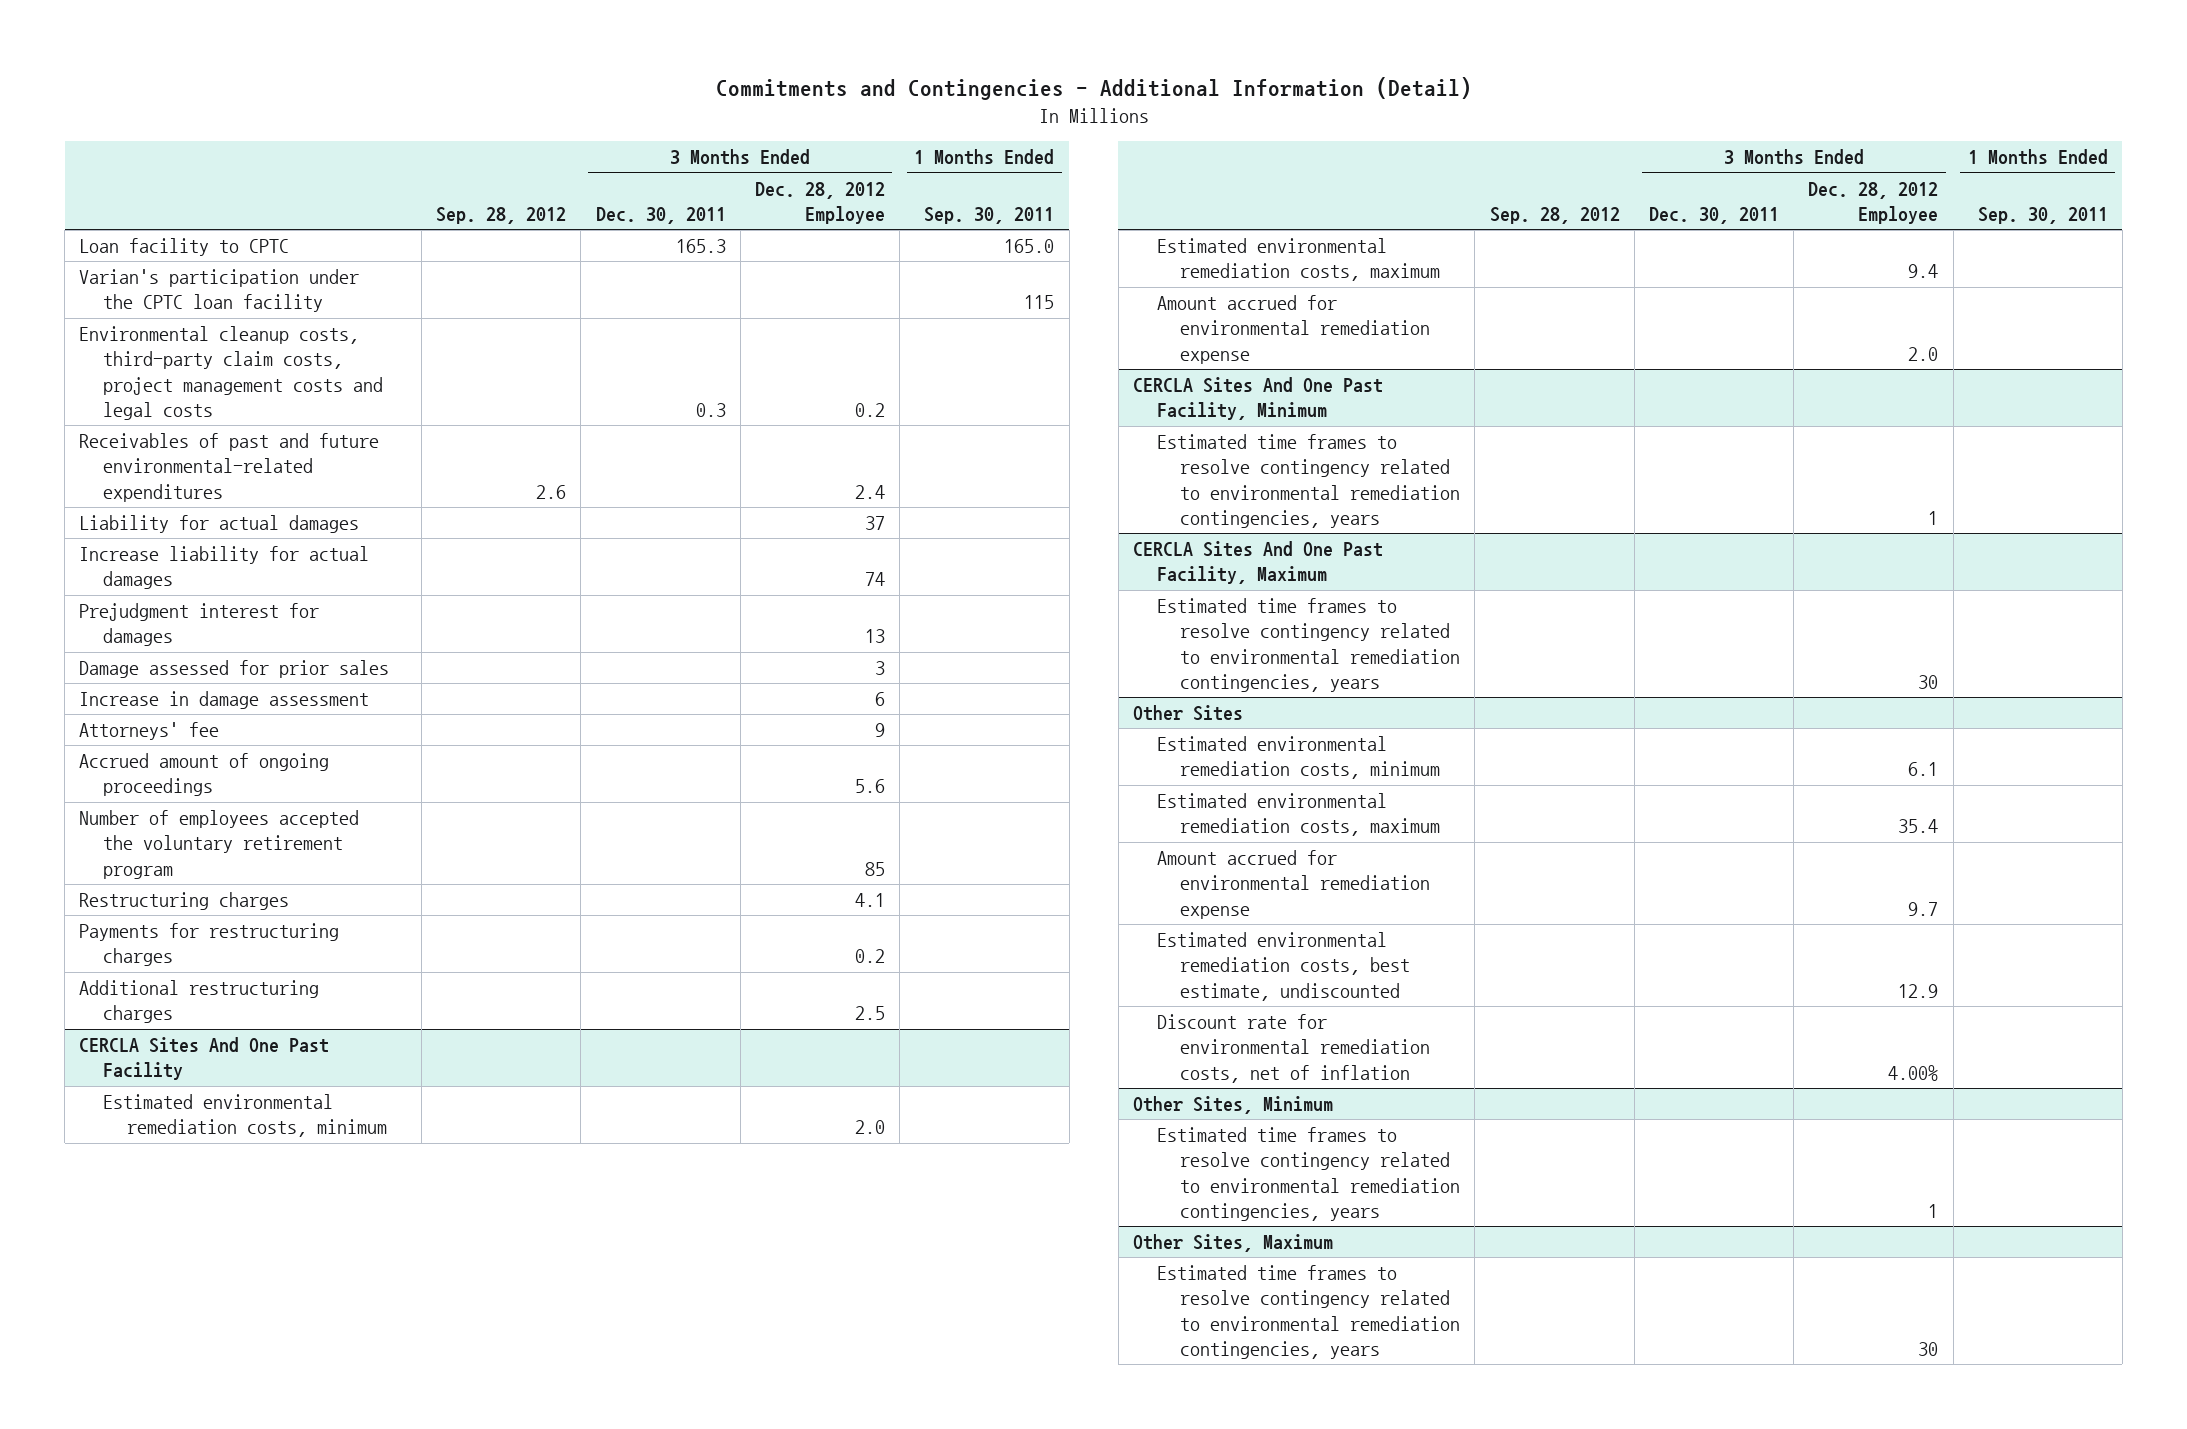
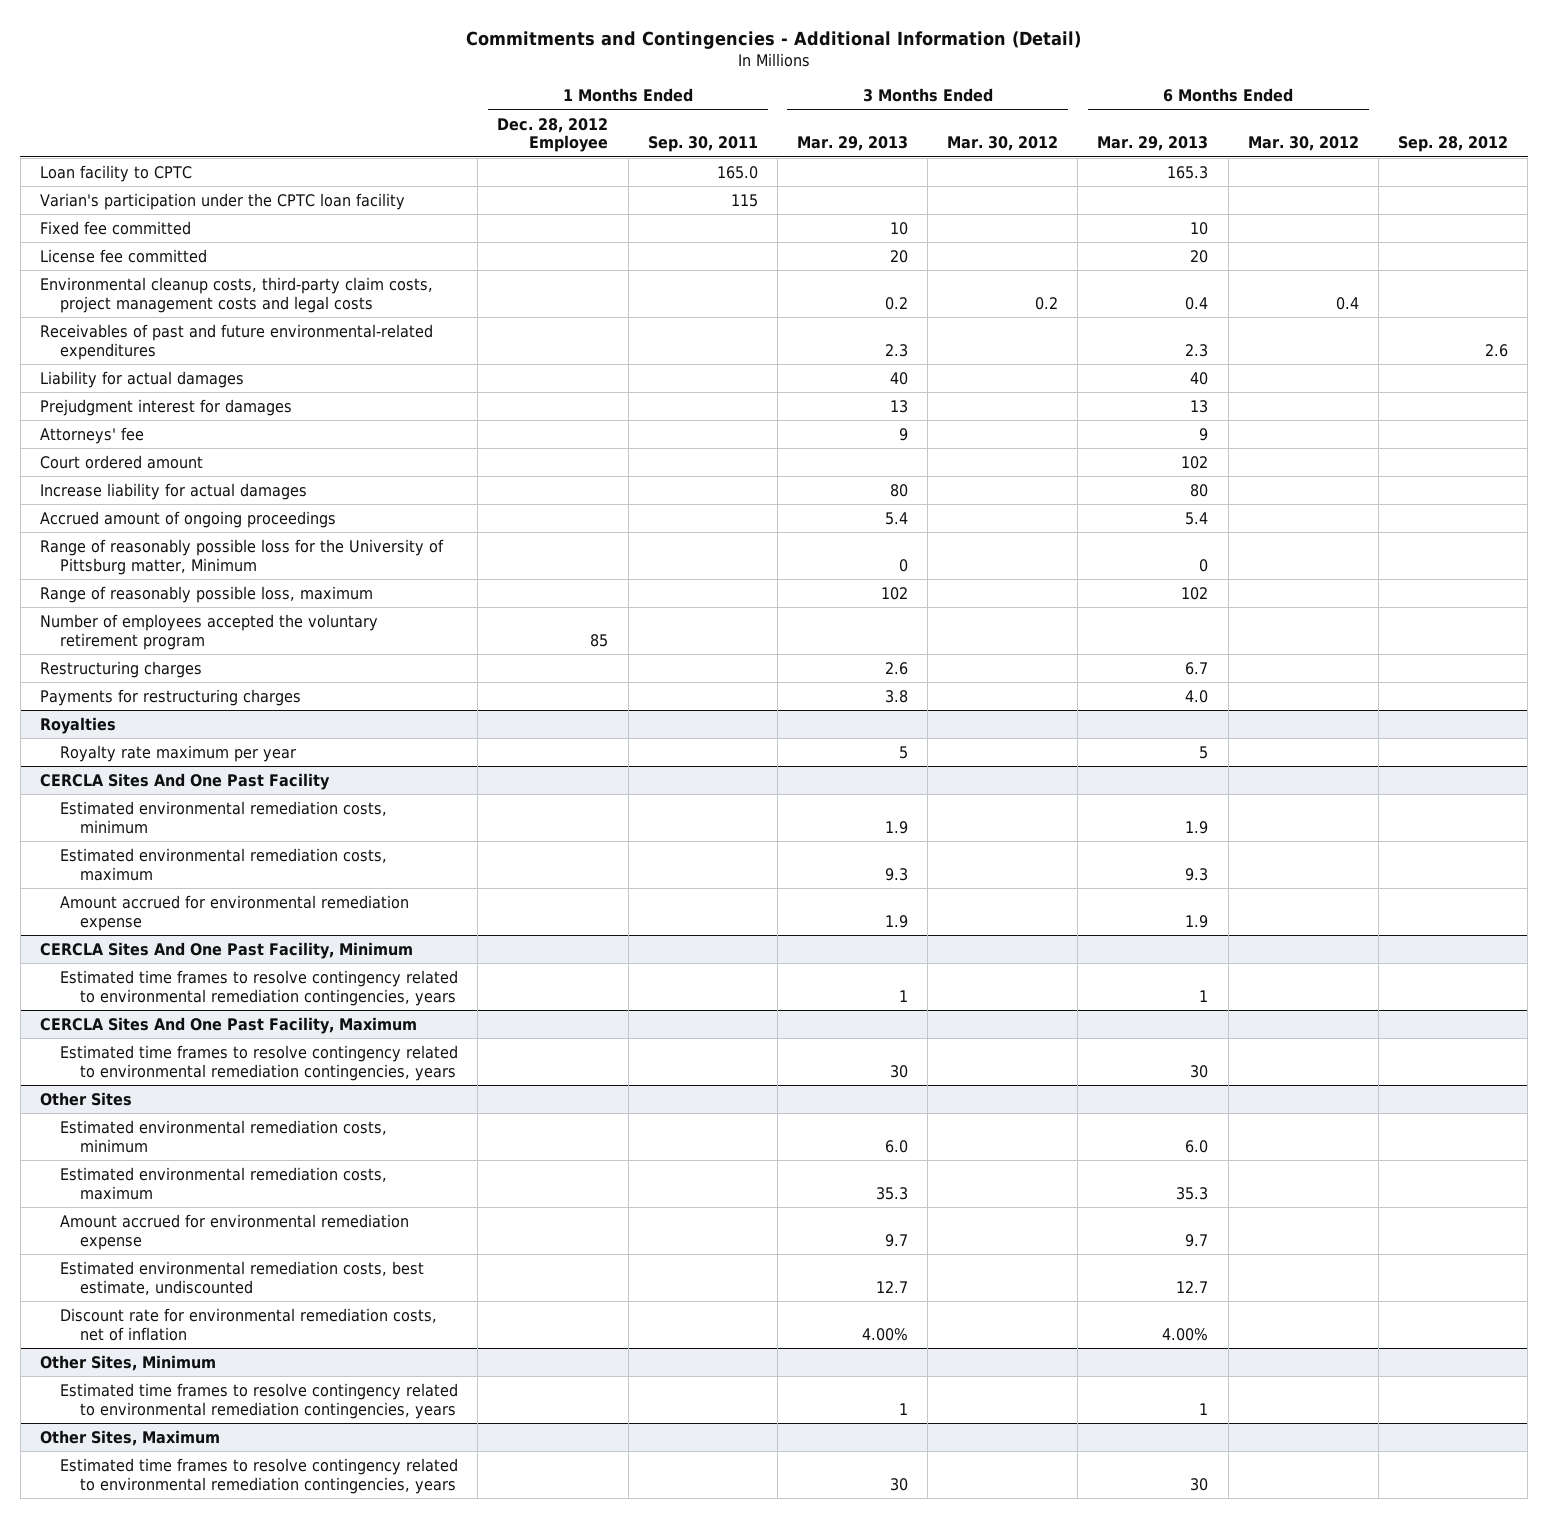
- | Sep. 28, 2012 | 3 Months Ended Dec. 30, 2011 | 3 Months Ended Dec. 28, 2012 Employee | 1 Months Ended Sep. 30, 2011
+ | 1 Months Ended Dec. 28, 2012 Employee | 1 Months Ended Sep. 30, 2011 | 3 Months Ended Mar. 29, 2013 | 3 Months Ended Mar. 30, 2012 | 6 Months Ended Mar. 29, 2013 | 6 Months Ended Mar. 30, 2012 | Sep. 28, 2012
+ Fixed fee committed | | | 10 | | 10 | |
+ License fee committed | | | 20 | | 20 | |
- Damage assessed for prior sales | | | 3 |
- Increase in damage assessment | | | 6 |
+ Court ordered amount | | | | | 102 | |
moved down: Increase liability for actual damages | | | 80 | | 80 | |
+ Range of reasonably possible loss for the University of Pittsburg matter, Minimum | | | 0 | | 0 | |
+ Range of reasonably possible loss, maximum | | | 102 | | 102 | |
- Additional restructuring charges | | | 2.5 |
+ Royalties
+ Royalty rate maximum per year | | | 5 | | 5 | |

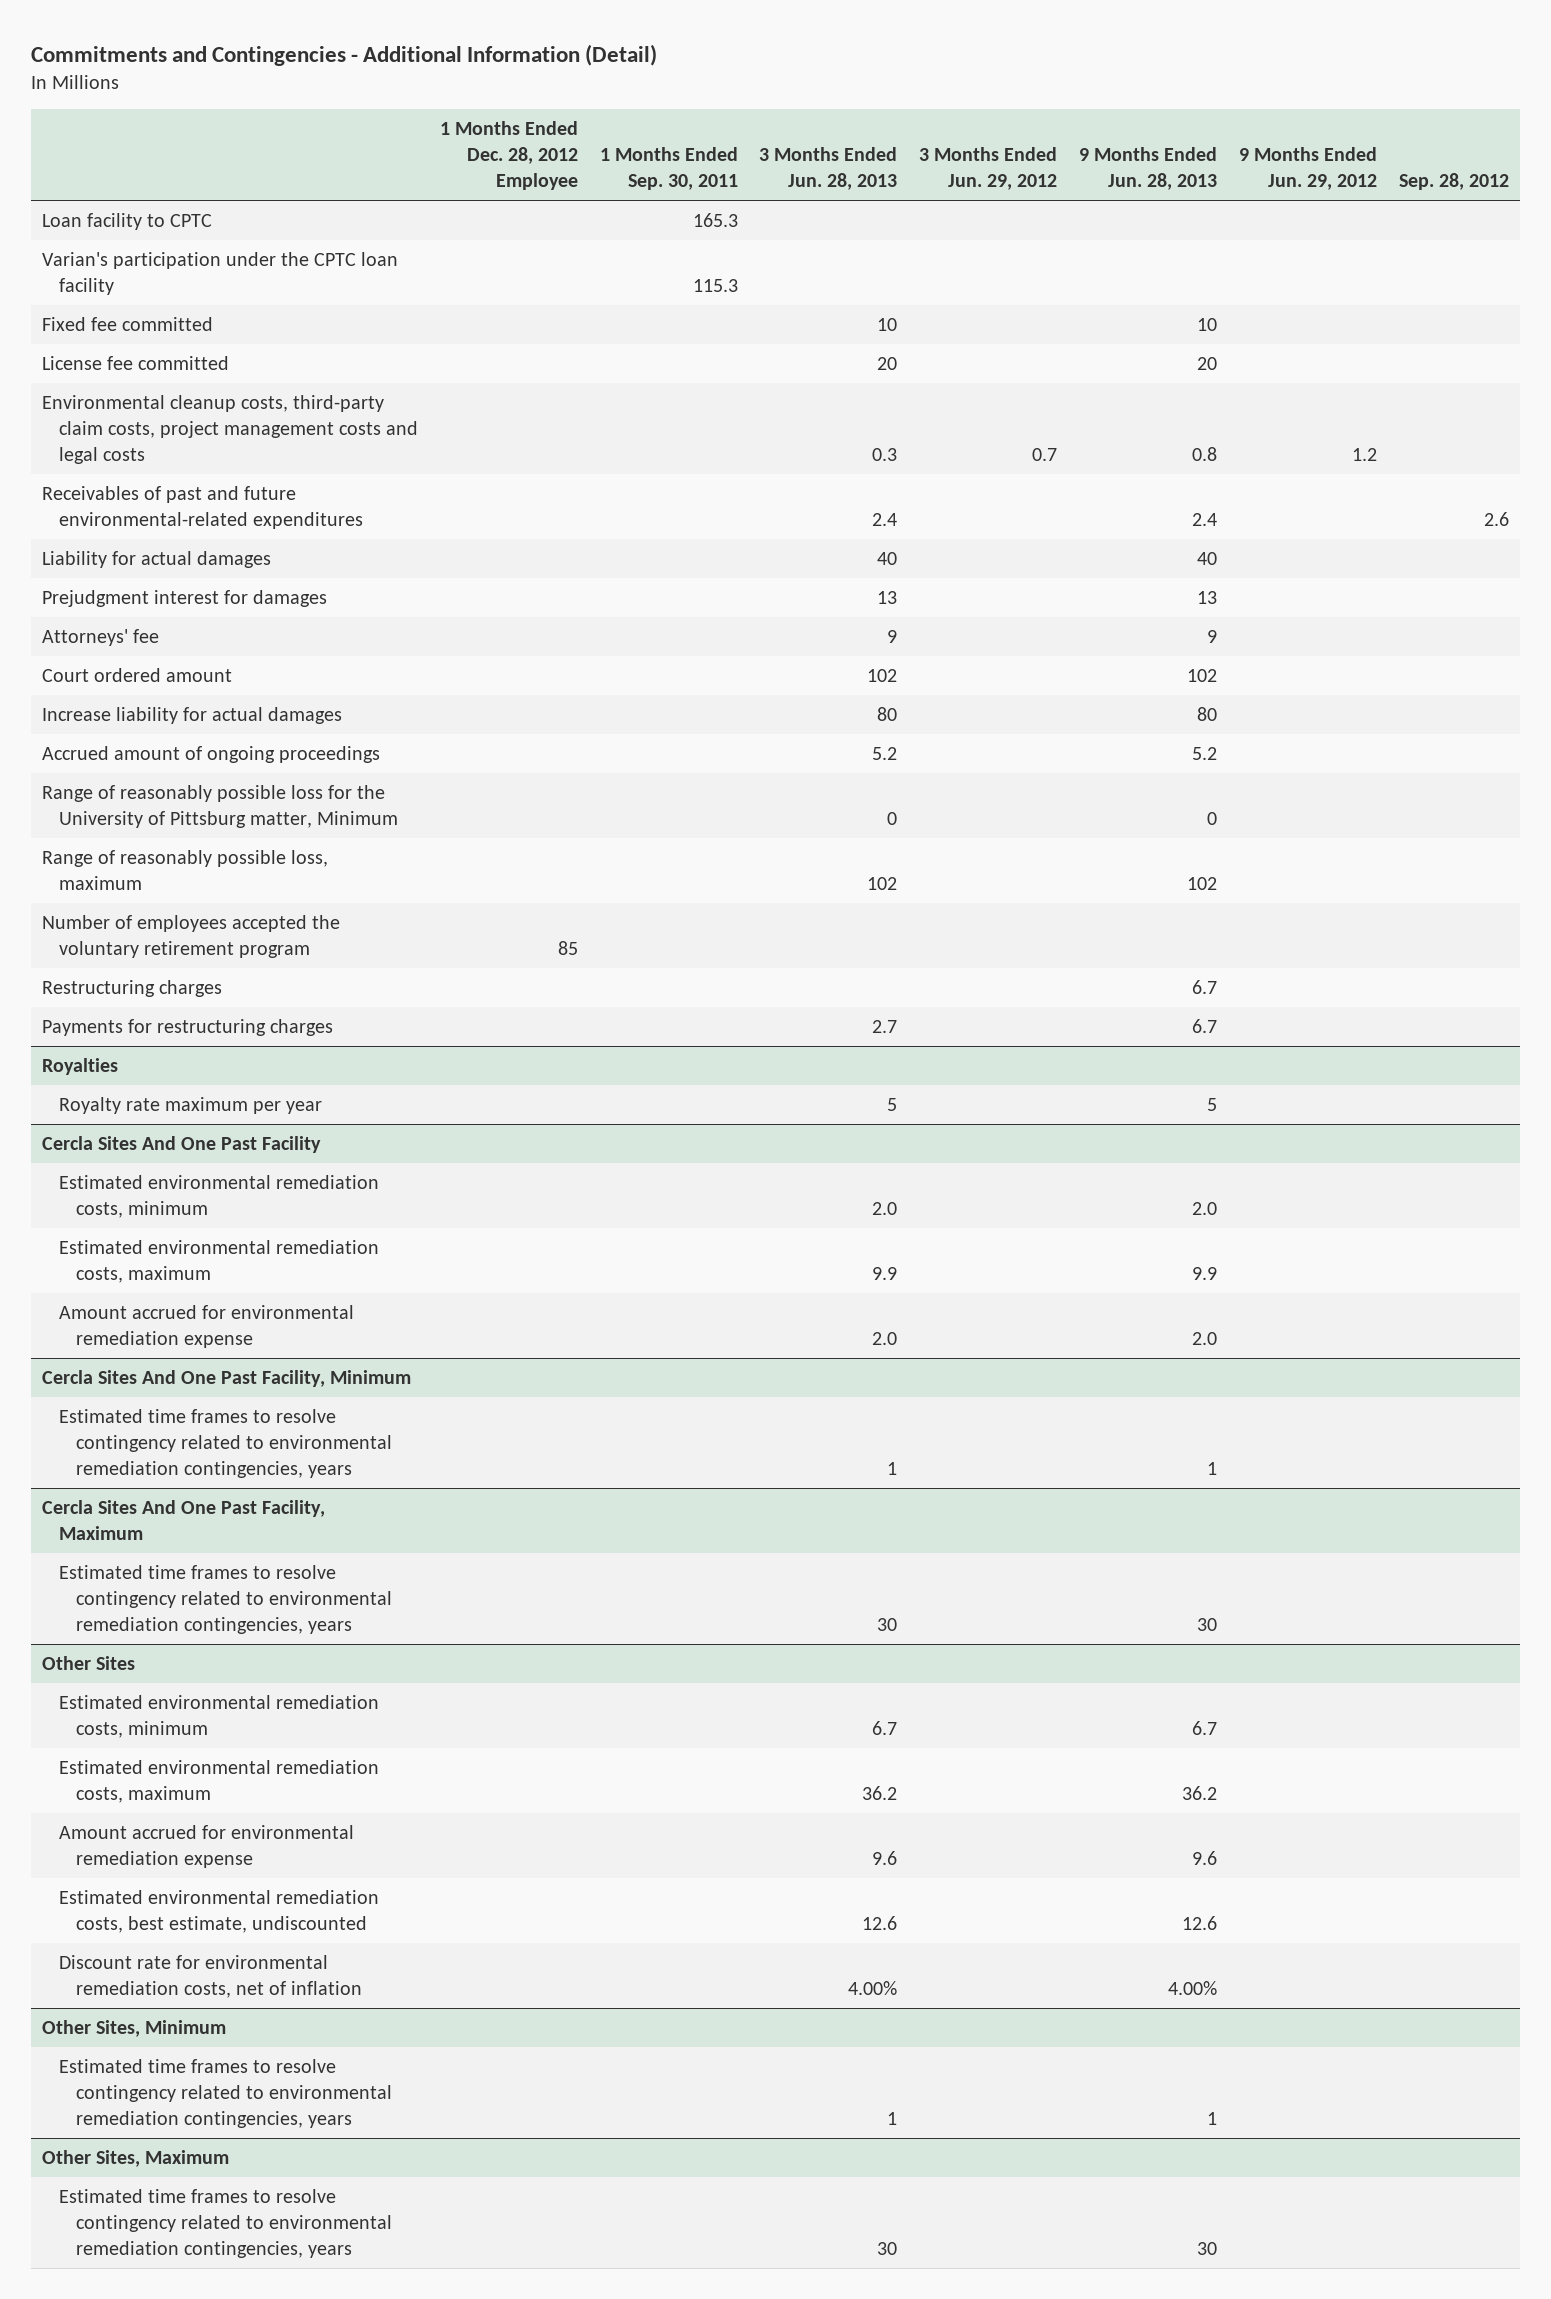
- | 1 Months Ended Dec. 28, 2012 Employee | 1 Months Ended Sep. 30, 2011 | 3 Months Ended Mar. 29, 2013 | 3 Months Ended Mar. 30, 2012 | 6 Months Ended Mar. 29, 2013 | 6 Months Ended Mar. 30, 2012 | Sep. 28, 2012
+ | 1 Months Ended Dec. 28, 2012 Employee | 1 Months Ended Sep. 30, 2011 | 3 Months Ended Jun. 28, 2013 | 3 Months Ended Jun. 29, 2012 | 9 Months Ended Jun. 28, 2013 | 9 Months Ended Jun. 29, 2012 | Sep. 28, 2012
- Loan facility to CPTC | | 165.0 | | | 165.3 | |
- Varian's participation under the CPTC loan facility | | 115 | | | | |
+ Loan facility to CPTC | | 165.3 | | | | |
+ Varian's participation under the CPTC loan facility | | 115.3 | | | | |
- CERCLA Sites And One Past Facility
+ Cercla Sites And One Past Facility
- CERCLA Sites And One Past Facility, Minimum
+ Cercla Sites And One Past Facility, Minimum
- CERCLA Sites And One Past Facility, Maximum
+ Cercla Sites And One Past Facility, Maximum

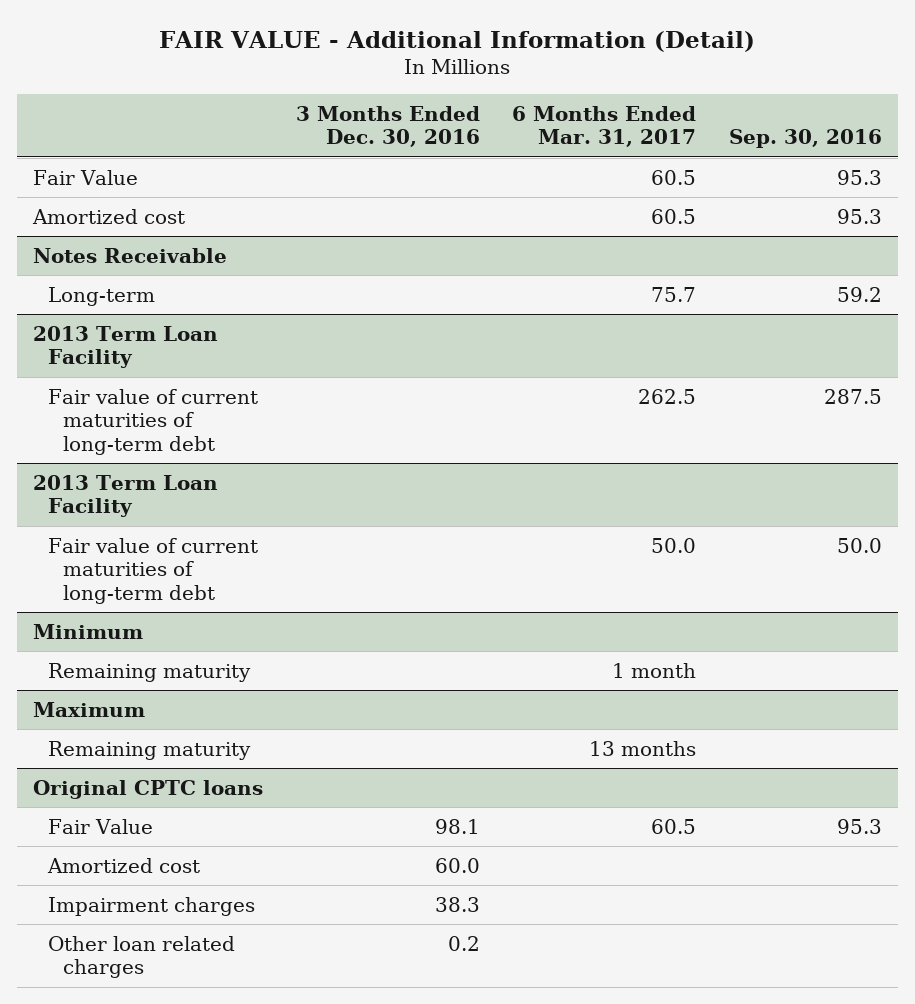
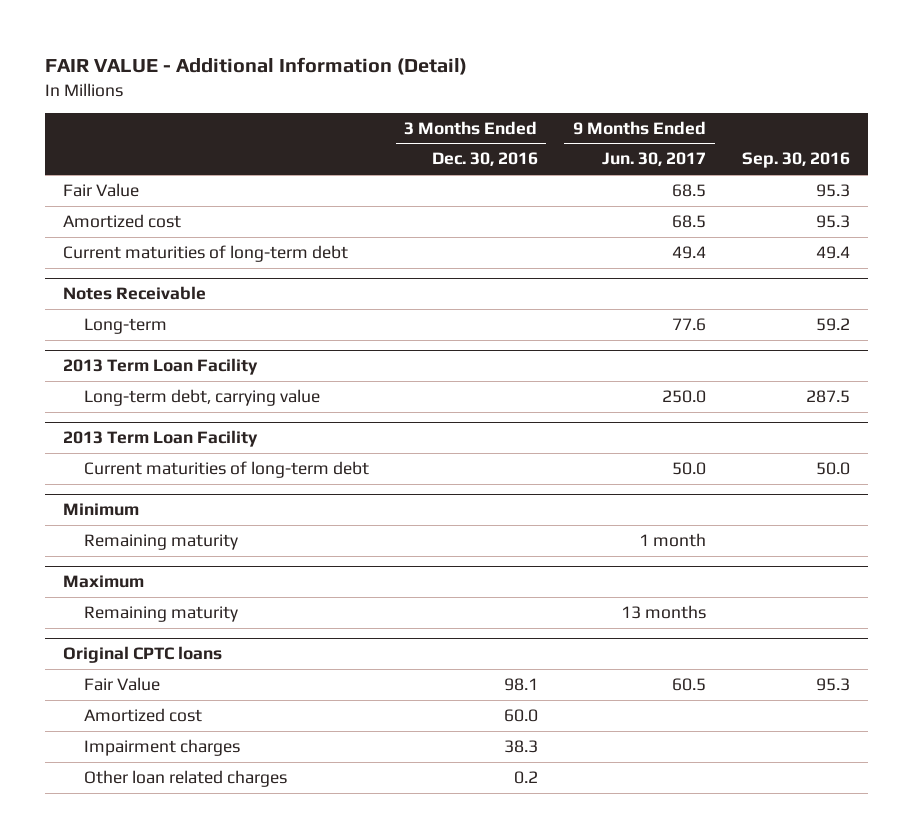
- | 3 Months Ended Dec. 30, 2016 | 6 Months Ended Mar. 31, 2017 | Sep. 30, 2016
+ | 3 Months Ended Dec. 30, 2016 | 9 Months Ended Jun. 30, 2017 | Sep. 30, 2016
+ Current maturities of long-term debt | | 49.4 | 49.4
@ 2013 Term Loan Facility
- Fair value of current maturities of long-term debt | | 262.5 | 287.5
+ Long-term debt, carrying value | | 250.0 | 287.5
- Fair value of current maturities of long-term debt | | 50.0 | 50.0
+ Current maturities of long-term debt | | 50.0 | 50.0

